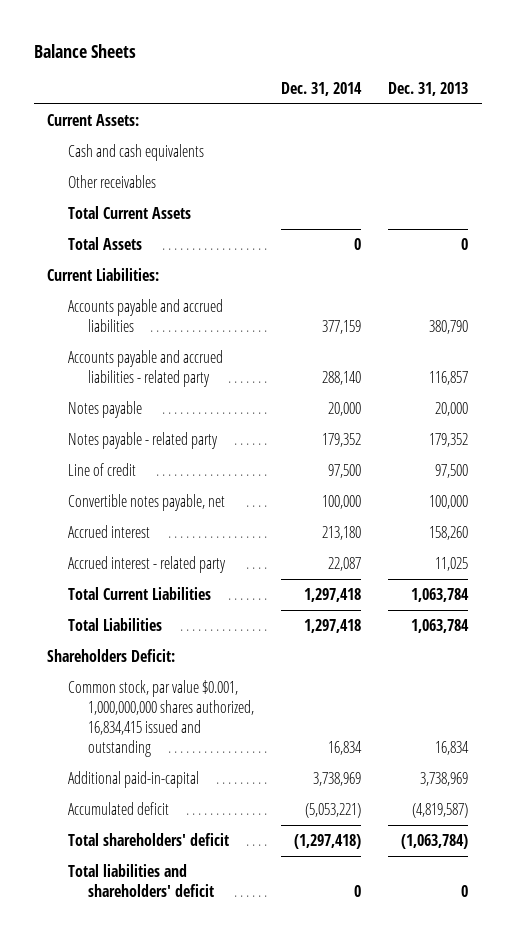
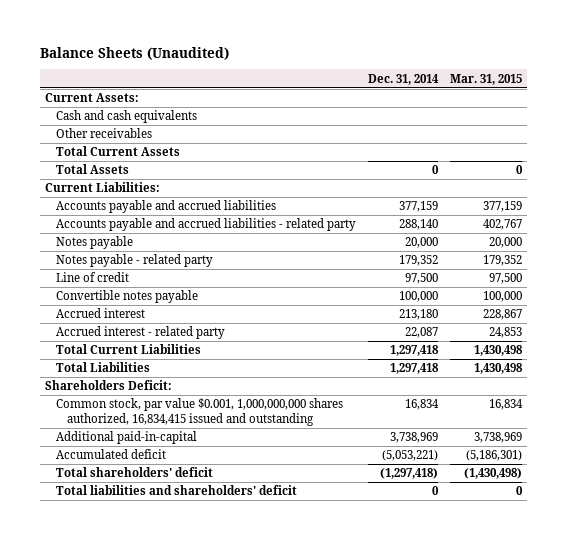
- Balance Sheets
+ Balance Sheets (Unaudited)
- | Dec. 31, 2014 | Dec. 31, 2013
+ | Dec. 31, 2014 | Mar. 31, 2015
- Convertible notes payable, net | 100,000 | 100,000
+ Convertible notes payable | 100,000 | 100,000

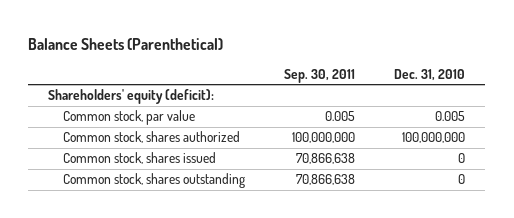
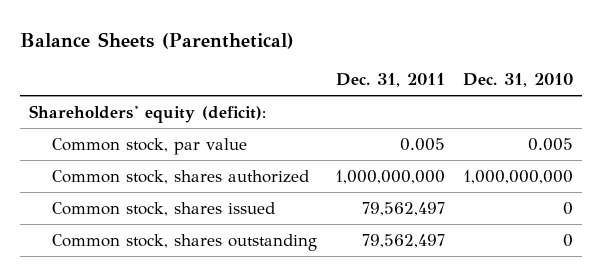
- | Sep. 30, 2011 | Dec. 31, 2010
+ | Dec. 31, 2011 | Dec. 31, 2010
- Common stock, shares authorized | 100,000,000 | 100,000,000
+ Common stock, shares authorized | 1,000,000,000 | 1,000,000,000

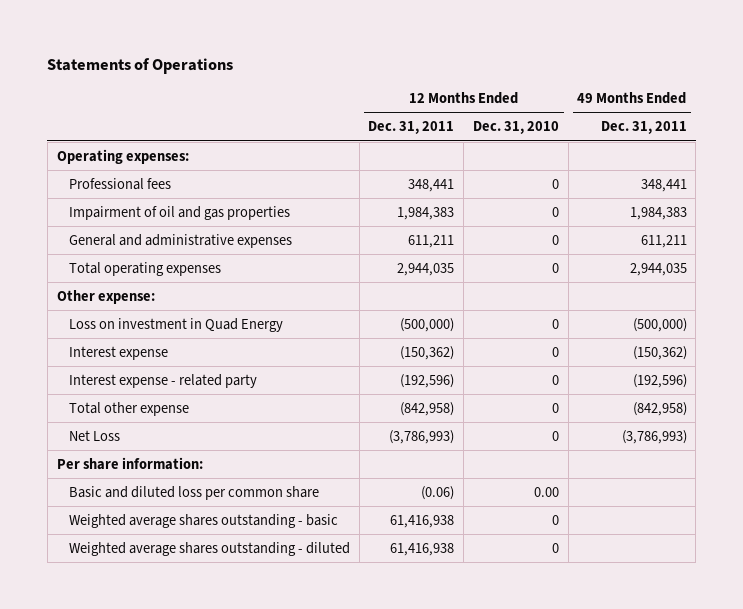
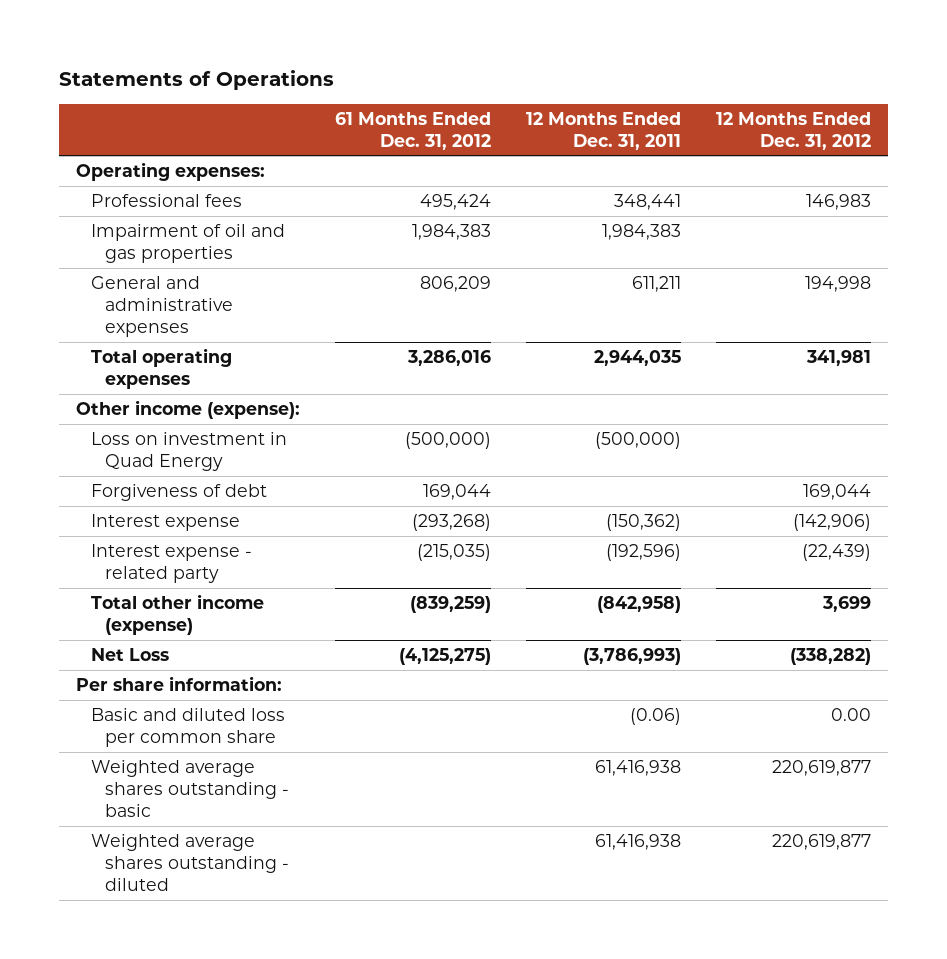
- | 12 Months Ended Dec. 31, 2011 | 12 Months Ended Dec. 31, 2010 | 49 Months Ended Dec. 31, 2011
+ | 61 Months Ended Dec. 31, 2012 | 12 Months Ended Dec. 31, 2011 | 12 Months Ended Dec. 31, 2012
- Other expense:
+ Other income (expense):
+ Forgiveness of debt | 169,044 | | 169,044
- Total other expense | (842,958) | 0 | (842,958)
+ Total other income (expense) | (839,259) | (842,958) | 3,699

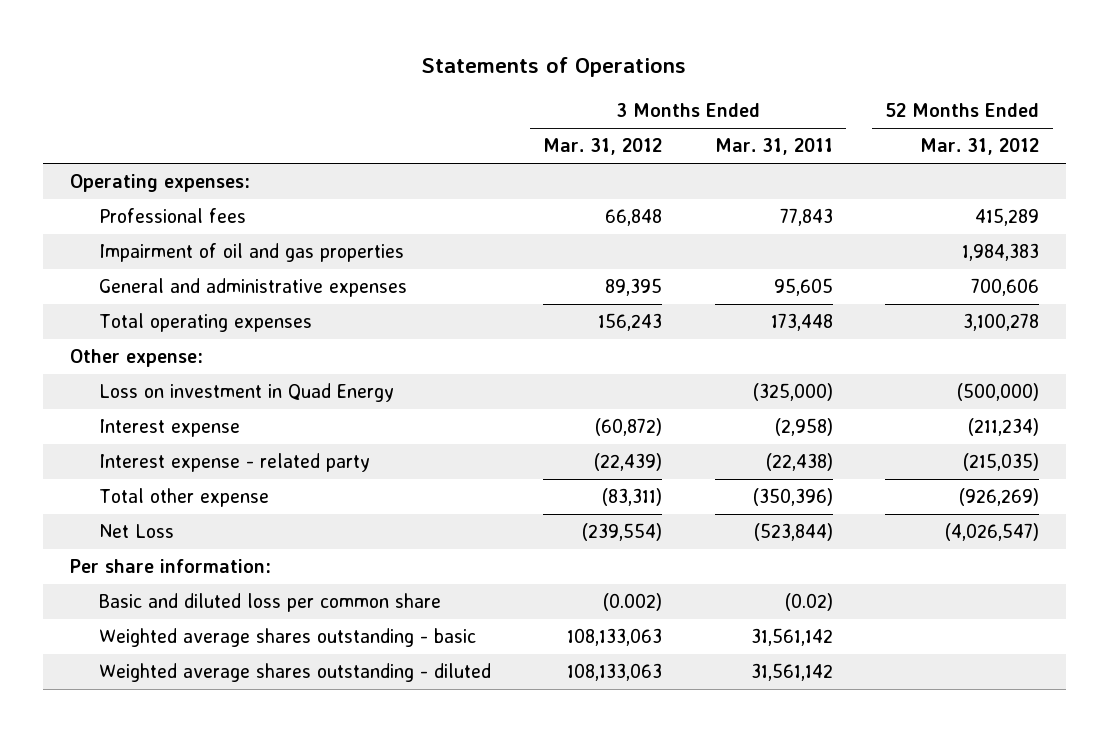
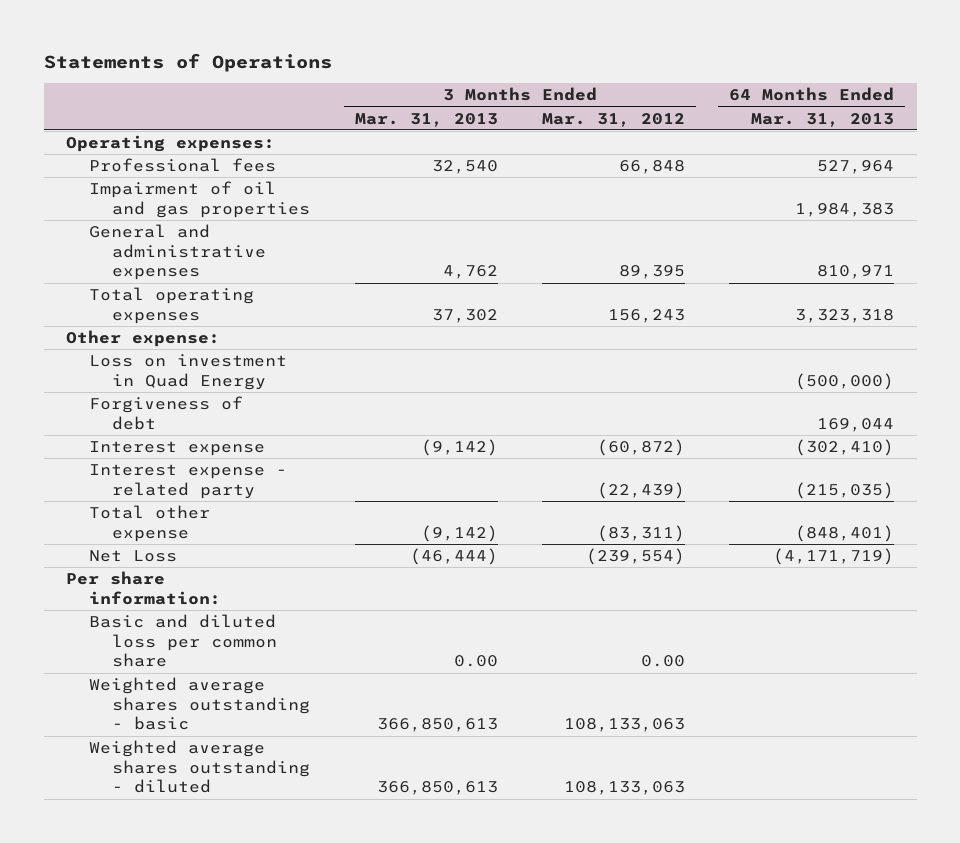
- | 3 Months Ended Mar. 31, 2012 | 3 Months Ended Mar. 31, 2011 | 52 Months Ended Mar. 31, 2012
+ | 3 Months Ended Mar. 31, 2013 | 3 Months Ended Mar. 31, 2012 | 64 Months Ended Mar. 31, 2013
+ Forgiveness of debt | | | 169,044
- Basic and diluted loss per common share | (0.002) | (0.02) |
+ Basic and diluted loss per common share | 0.00 | 0.00 |

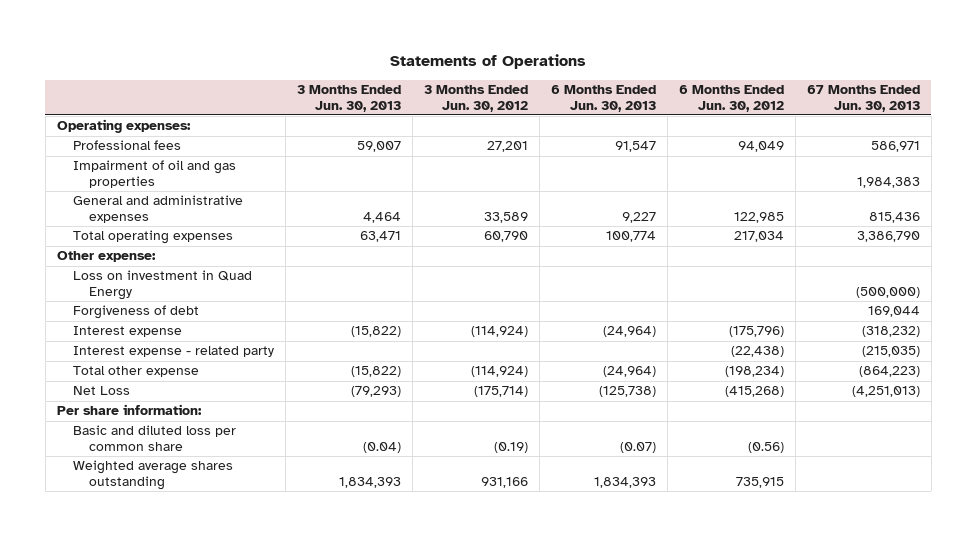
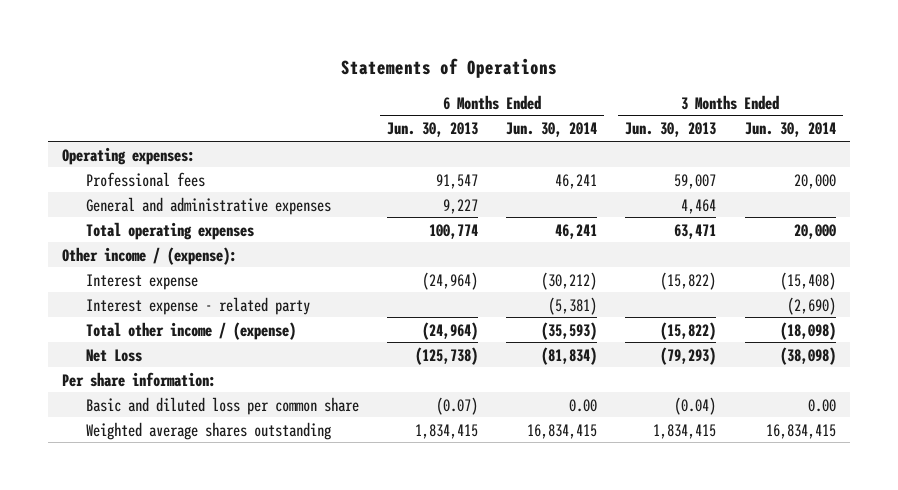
- | 3 Months Ended Jun. 30, 2013 | 3 Months Ended Jun. 30, 2012 | 6 Months Ended Jun. 30, 2013 | 6 Months Ended Jun. 30, 2012 | 67 Months Ended Jun. 30, 2013
+ | 6 Months Ended Jun. 30, 2013 | 6 Months Ended Jun. 30, 2014 | 3 Months Ended Jun. 30, 2013 | 3 Months Ended Jun. 30, 2014
- Impairment of oil and gas properties | | | | | 1,984,383
- Other expense:
- Loss on investment in Quad Energy | | | | | (500,000)
- Forgiveness of debt | | | | | 169,044
+ Other income / (expense):
- Total other expense | (15,822) | (114,924) | (24,964) | (198,234) | (864,223)
+ Total other income / (expense) | (24,964) | (35,593) | (15,822) | (18,098)
- Weighted average shares outstanding | 1,834,393 | 931,166 | 1,834,393 | 735,915 |
+ Weighted average shares outstanding | 1,834,415 | 16,834,415 | 1,834,415 | 16,834,415

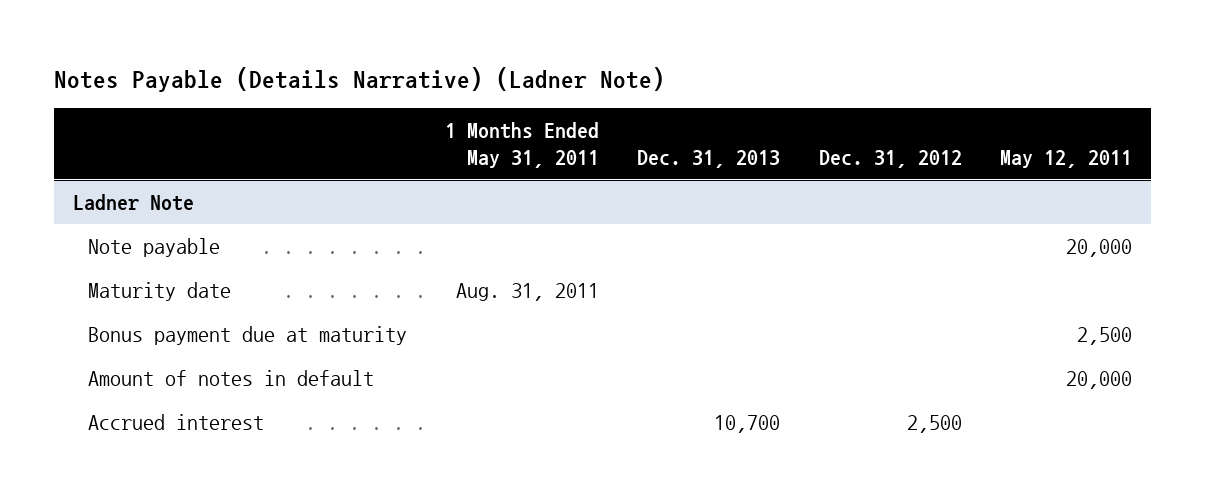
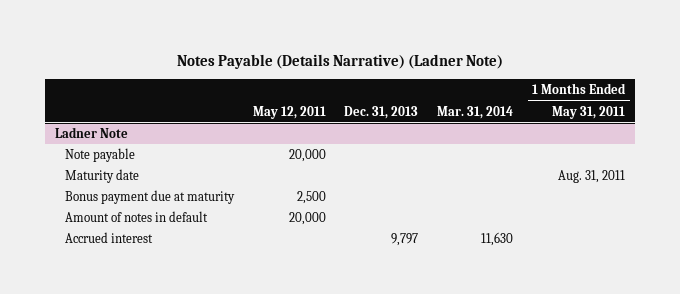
- | 1 Months Ended May 31, 2011 | Dec. 31, 2013 | Dec. 31, 2012 | May 12, 2011
+ | May 12, 2011 | Dec. 31, 2013 | Mar. 31, 2014 | 1 Months Ended May 31, 2011
@ Ladner Note
- Accrued interest | | 10,700 | 2,500 |
+ Accrued interest | | 9,797 | 11,630 |

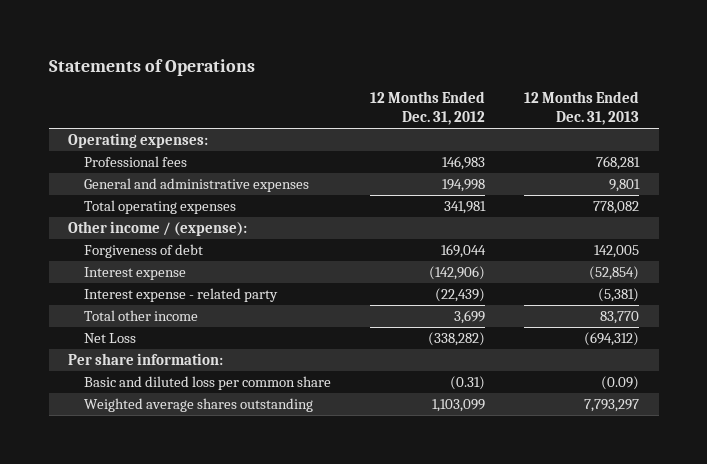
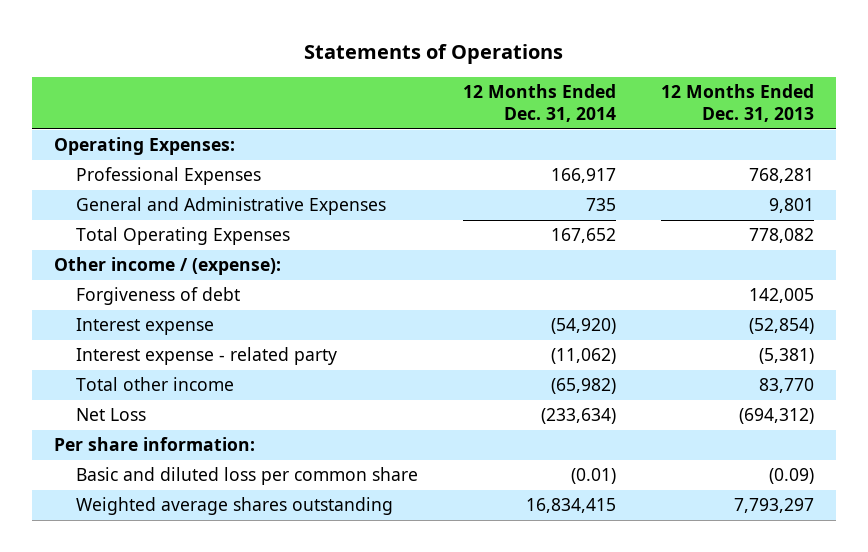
- | 12 Months Ended Dec. 31, 2012 | 12 Months Ended Dec. 31, 2013
+ | 12 Months Ended Dec. 31, 2014 | 12 Months Ended Dec. 31, 2013
- Operating expenses:
- Professional fees | 146,983 | 768,281
- General and administrative expenses | 194,998 | 9,801
- Total operating expenses | 341,981 | 778,082
+ Operating Expenses:
+ Professional Expenses | 166,917 | 768,281
+ General and Administrative Expenses | 735 | 9,801
+ Total Operating Expenses | 167,652 | 778,082

